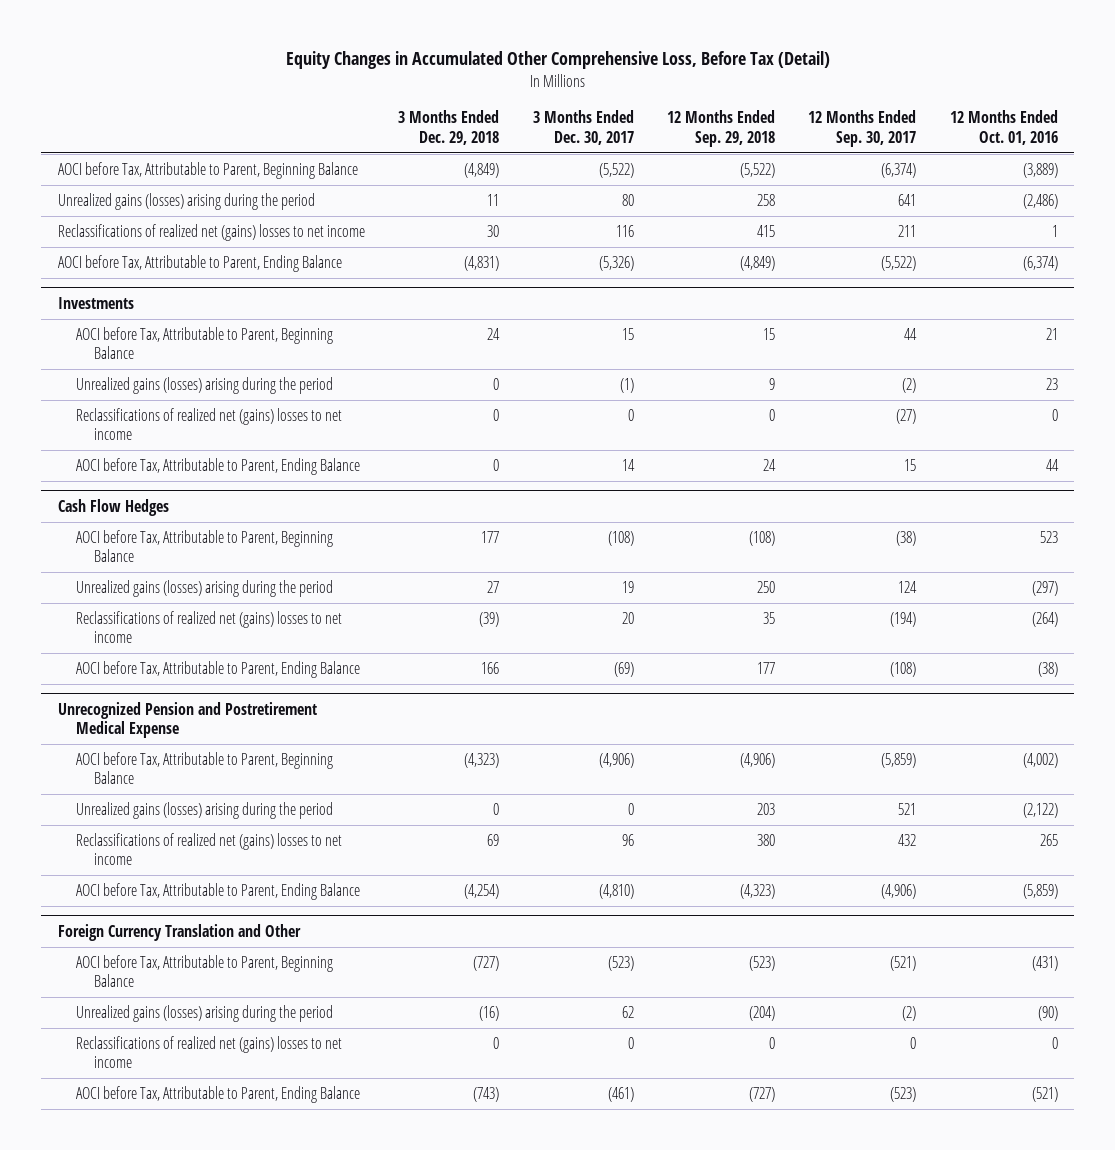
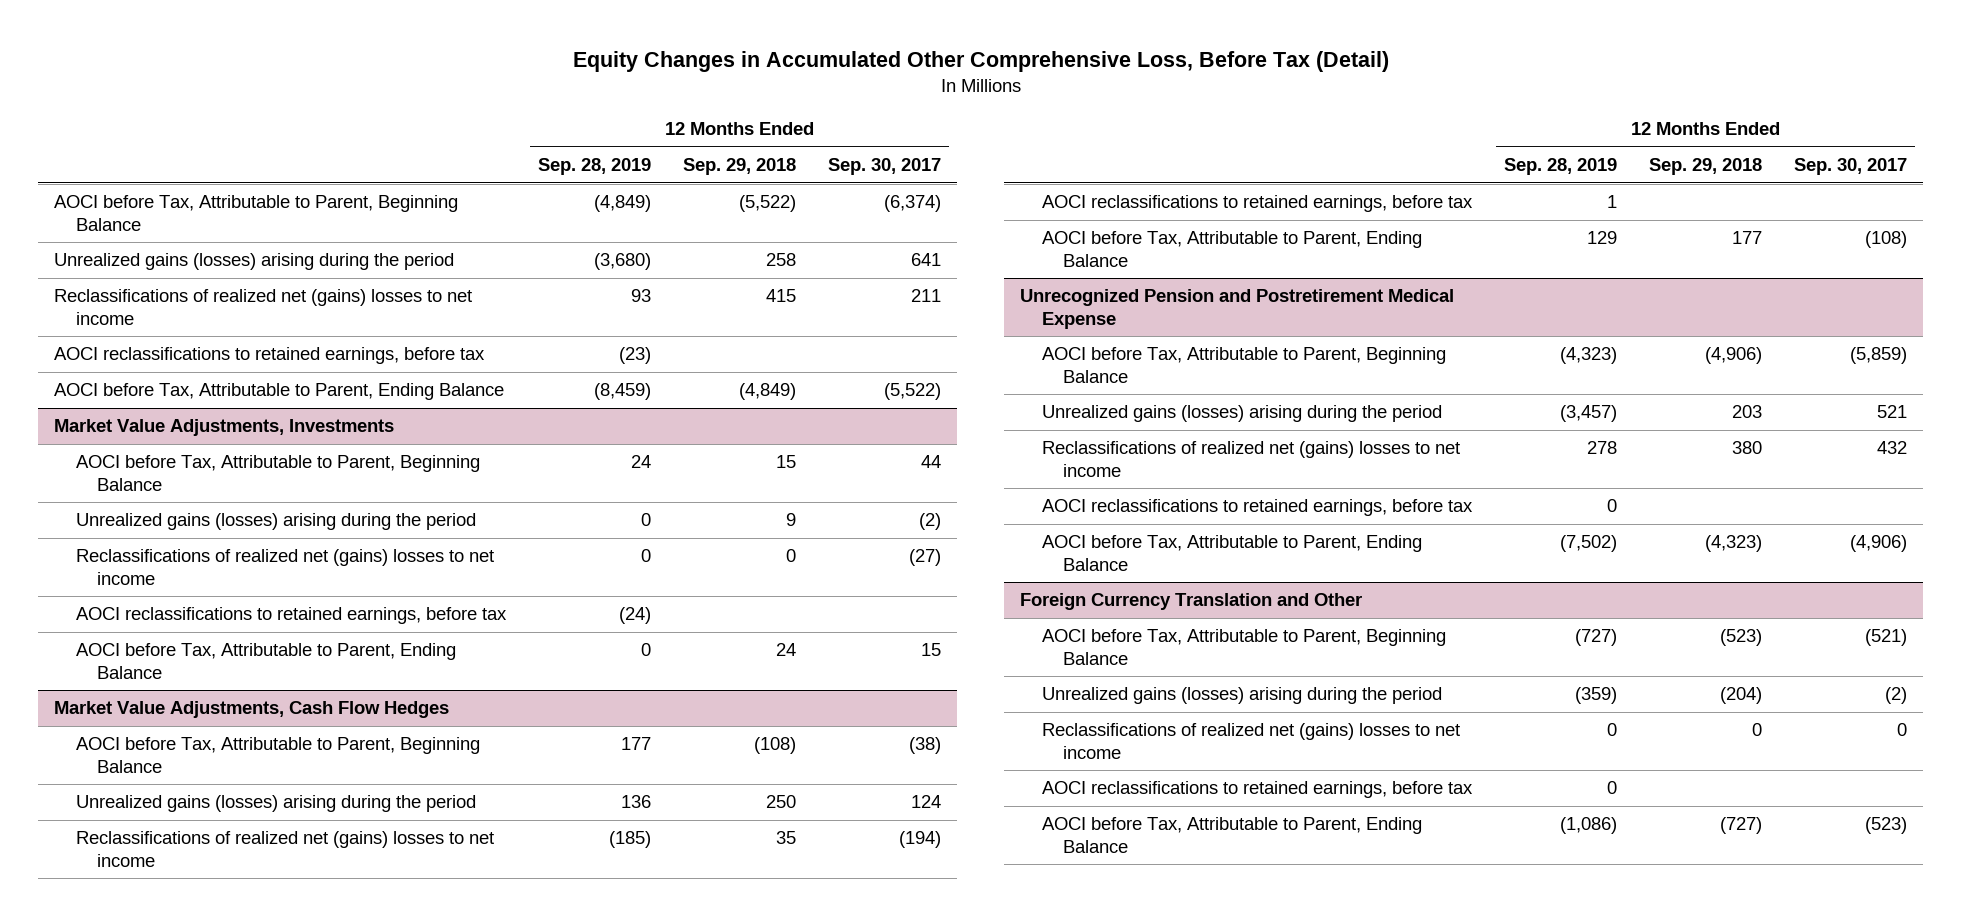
- | 3 Months Ended Dec. 29, 2018 | 3 Months Ended Dec. 30, 2017 | 12 Months Ended Sep. 29, 2018 | 12 Months Ended Sep. 30, 2017 | 12 Months Ended Oct. 01, 2016
+ | 12 Months Ended Sep. 28, 2019 | 12 Months Ended Sep. 29, 2018 | 12 Months Ended Sep. 30, 2017
+ AOCI reclassifications to retained earnings, before tax | (23) | |
- Investments
+ Market Value Adjustments, Investments
+ AOCI reclassifications to retained earnings, before tax | (24) | |
- Cash Flow Hedges
+ Market Value Adjustments, Cash Flow Hedges
+ AOCI reclassifications to retained earnings, before tax | 1 | |
@ Unrecognized Pension and Postretirement Medical Expense
+ AOCI reclassifications to retained earnings, before tax | 0 | |
@ Foreign Currency Translation and Other
+ AOCI reclassifications to retained earnings, before tax | 0 | |

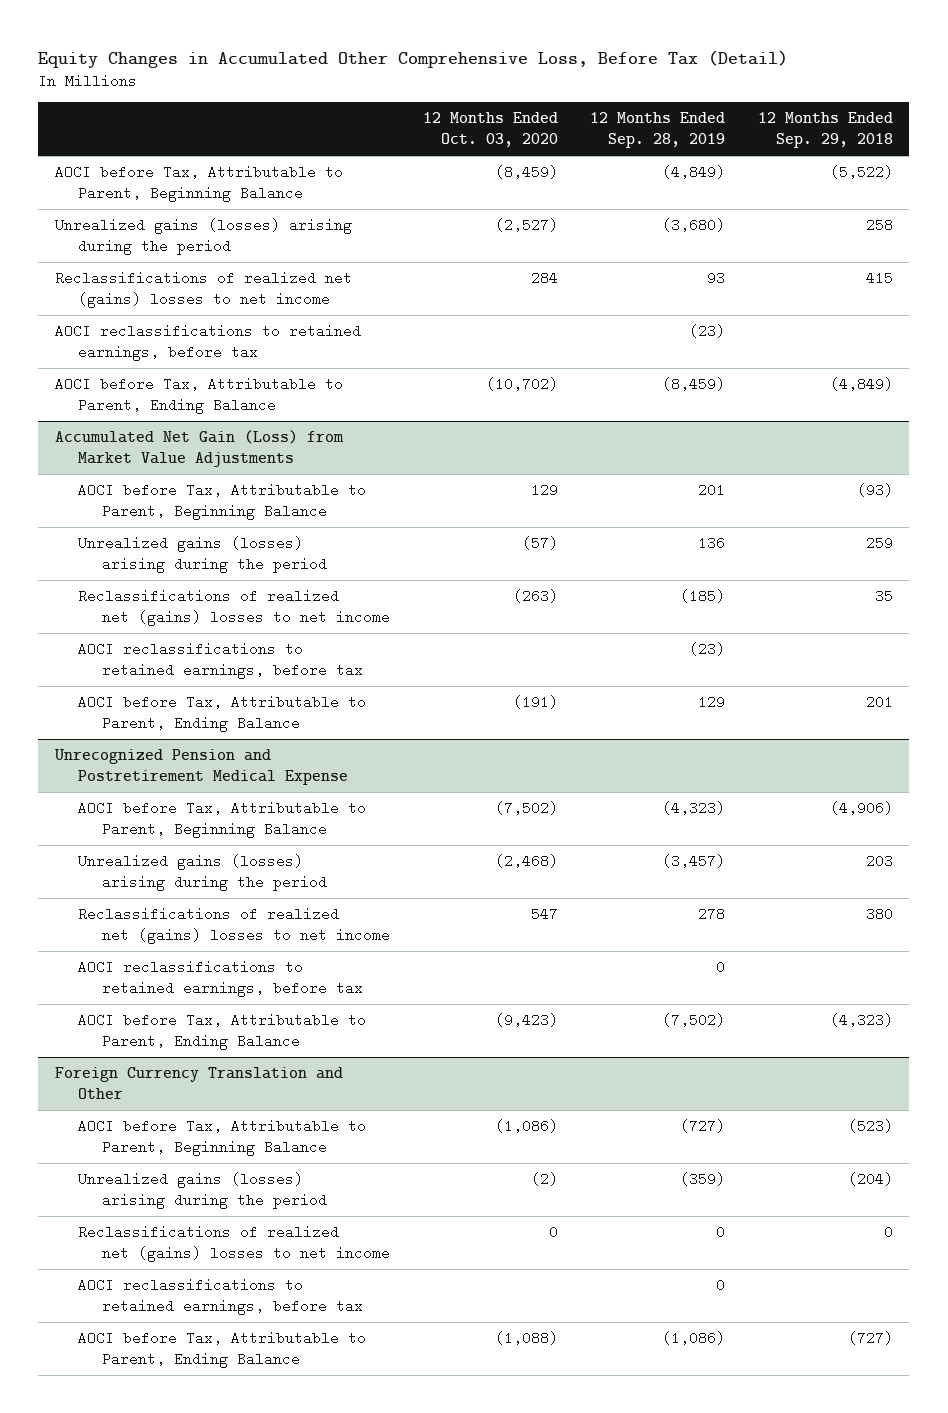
- | 12 Months Ended Sep. 28, 2019 | 12 Months Ended Sep. 29, 2018 | 12 Months Ended Sep. 30, 2017
+ | 12 Months Ended Oct. 03, 2020 | 12 Months Ended Sep. 28, 2019 | 12 Months Ended Sep. 29, 2018
- Market Value Adjustments, Investments
- AOCI before Tax, Attributable to Parent, Beginning Balance | 24 | 15 | 44
- Unrealized gains (losses) arising during the period | 0 | 9 | (2)
- Reclassifications of realized net (gains) losses to net income | 0 | 0 | (27)
- AOCI reclassifications to retained earnings, before tax | (24) | |
- AOCI before Tax, Attributable to Parent, Ending Balance | 0 | 24 | 15
- Market Value Adjustments, Cash Flow Hedges
- AOCI before Tax, Attributable to Parent, Beginning Balance | 177 | (108) | (38)
- Unrealized gains (losses) arising during the period | 136 | 250 | 124
+ Accumulated Net Gain (Loss) from Market Value Adjustments
+ AOCI before Tax, Attributable to Parent, Beginning Balance | 129 | 201 | (93)
+ Unrealized gains (losses) arising during the period | (57) | 136 | 259
- AOCI reclassifications to retained earnings, before tax | 1 | |
- AOCI before Tax, Attributable to Parent, Ending Balance | 129 | 177 | (108)
+ AOCI reclassifications to retained earnings, before tax | | (23) |
+ AOCI before Tax, Attributable to Parent, Ending Balance | (191) | 129 | 201

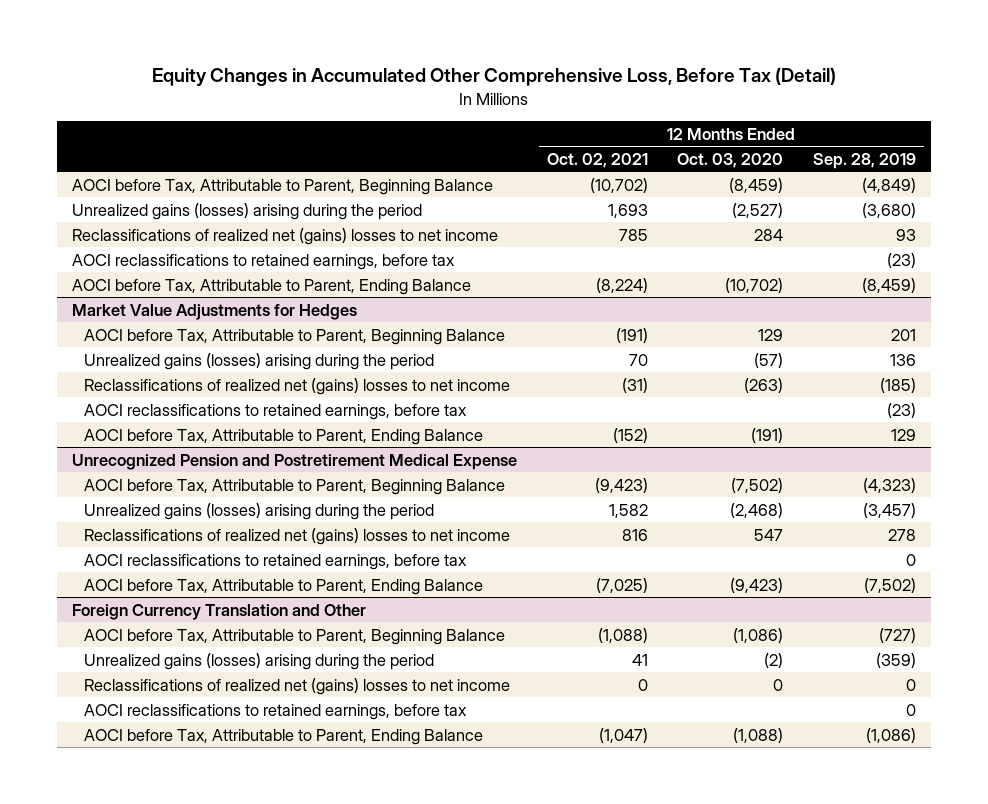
- | 12 Months Ended Oct. 03, 2020 | 12 Months Ended Sep. 28, 2019 | 12 Months Ended Sep. 29, 2018
+ | 12 Months Ended Oct. 02, 2021 | 12 Months Ended Oct. 03, 2020 | 12 Months Ended Sep. 28, 2019
- Accumulated Net Gain (Loss) from Market Value Adjustments
+ Market Value Adjustments for Hedges

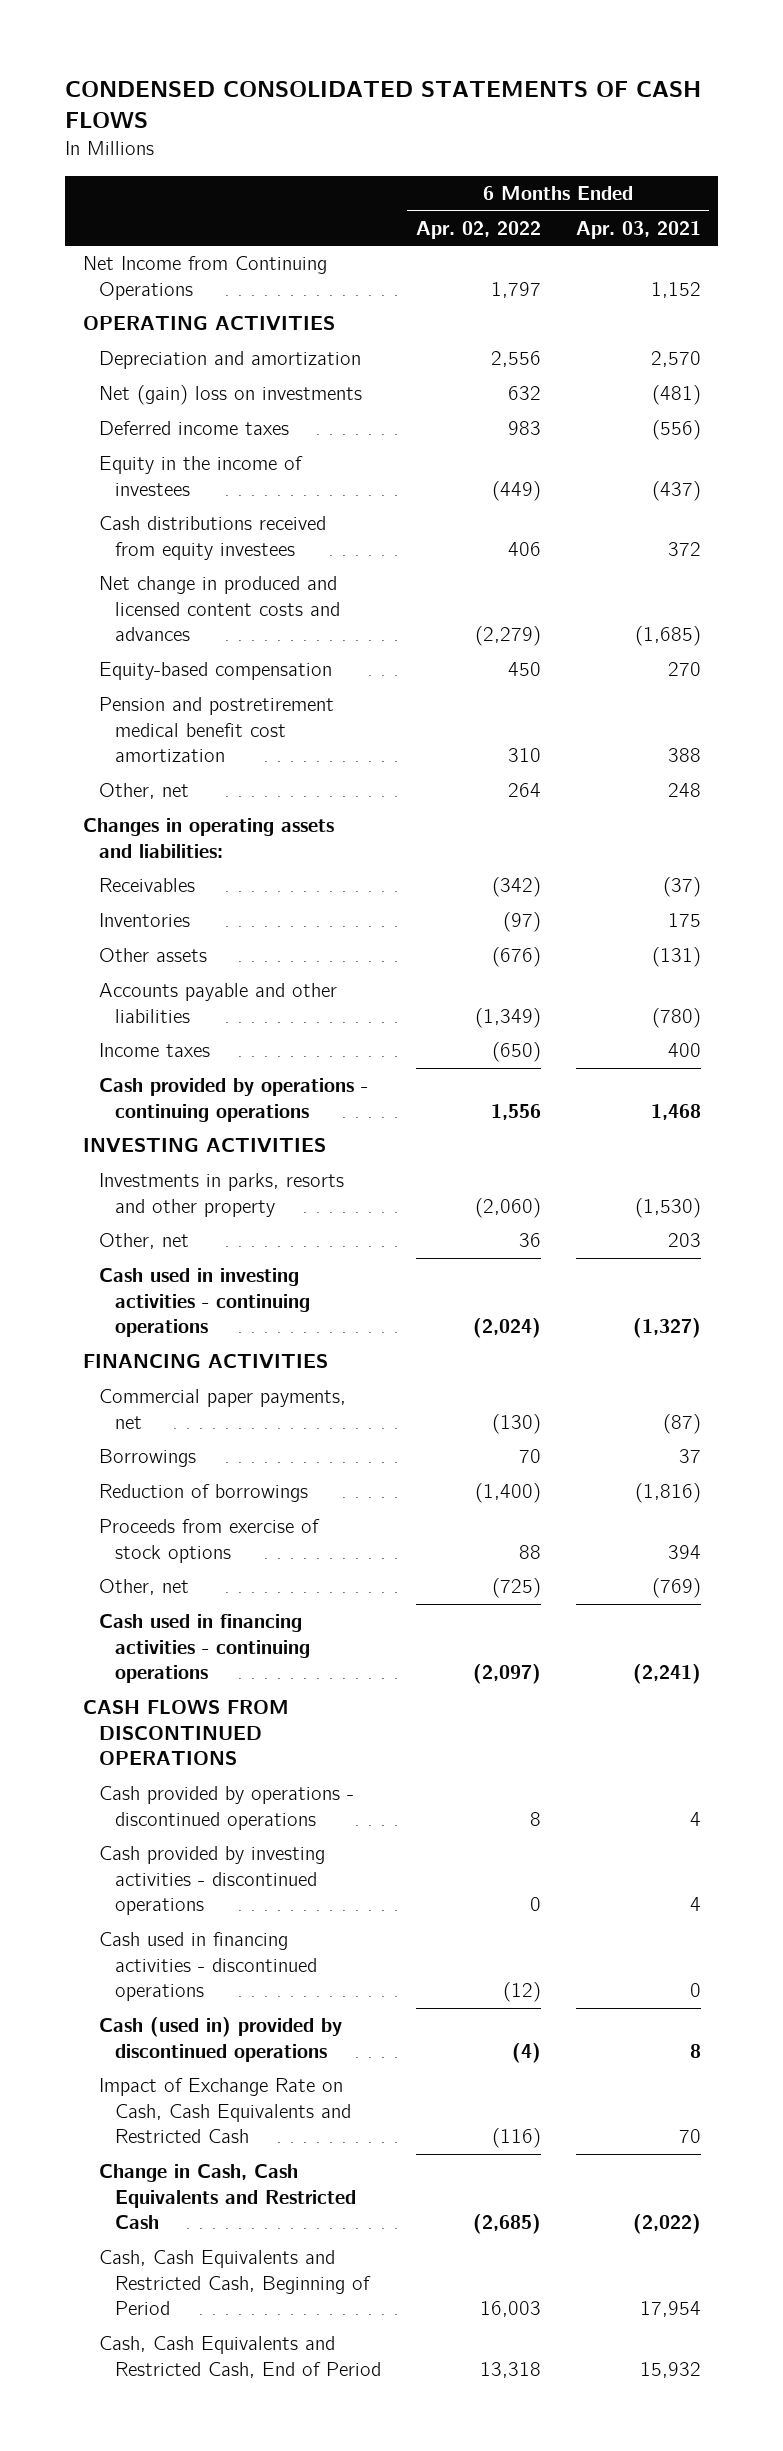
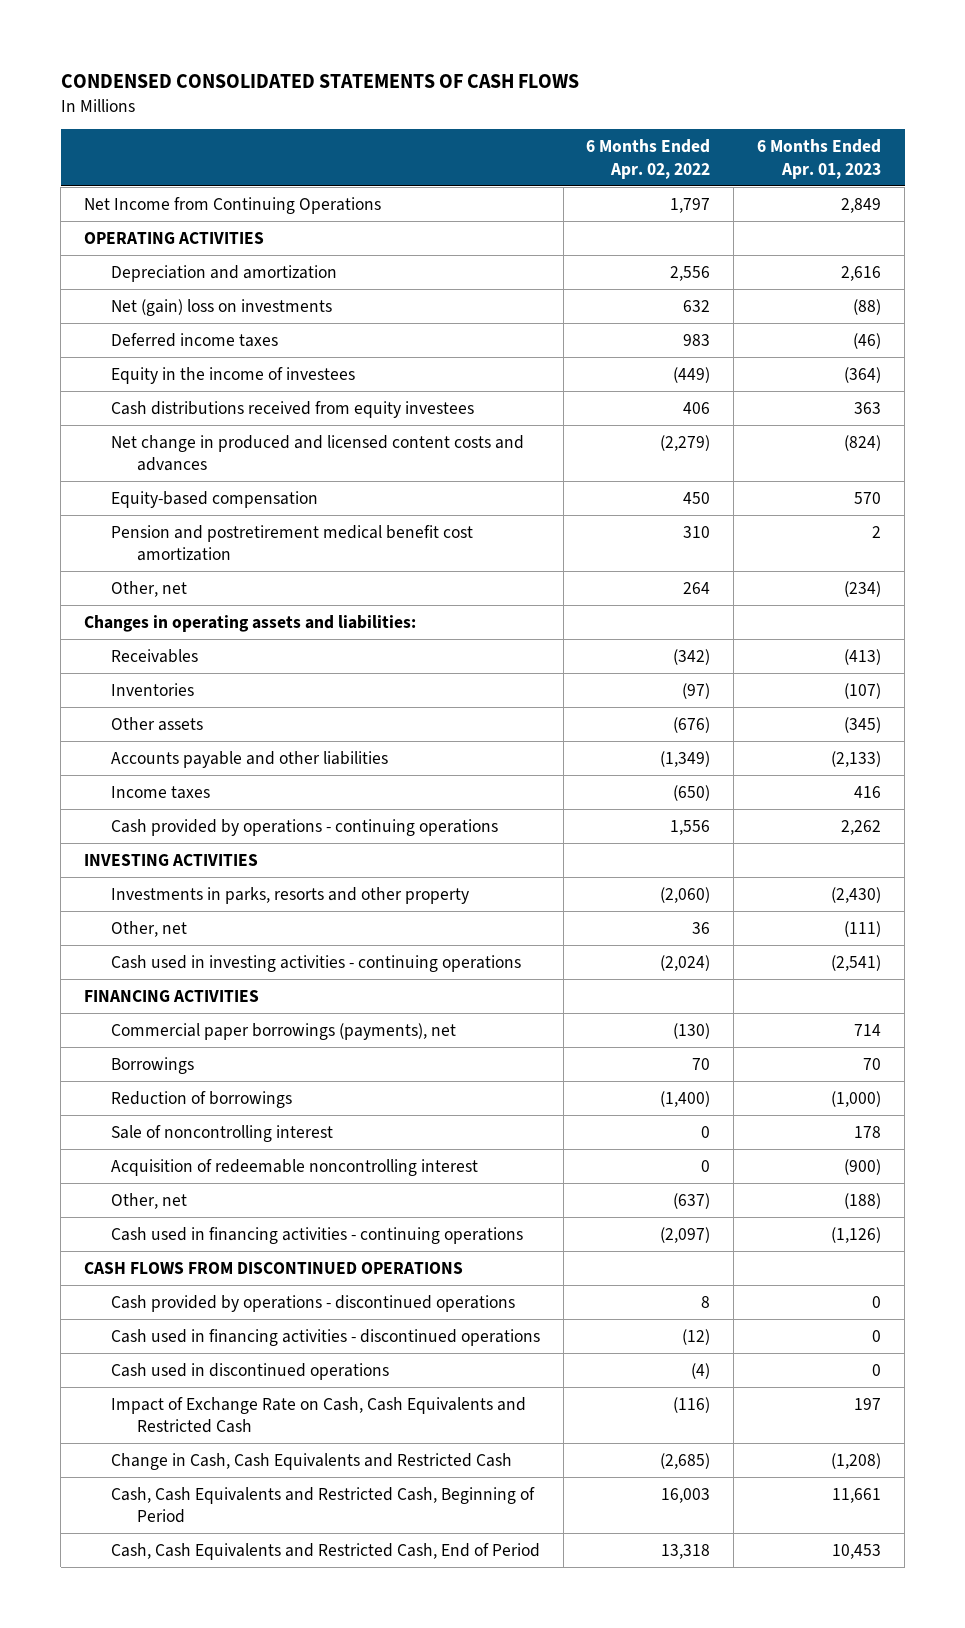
- | 6 Months Ended Apr. 02, 2022 | 6 Months Ended Apr. 03, 2021
+ | 6 Months Ended Apr. 02, 2022 | 6 Months Ended Apr. 01, 2023
- Commercial paper payments, net | (130) | (87)
+ Commercial paper borrowings (payments), net | (130) | 714
- Proceeds from exercise of stock options | 88 | 394
- Other, net | (725) | (769)
+ Sale of noncontrolling interest | 0 | 178
+ Acquisition of redeemable noncontrolling interest | 0 | (900)
+ Other, net | (637) | (188)
- Cash provided by investing activities - discontinued operations | 0 | 4
- Cash (used in) provided by discontinued operations | (4) | 8
+ Cash used in discontinued operations | (4) | 0

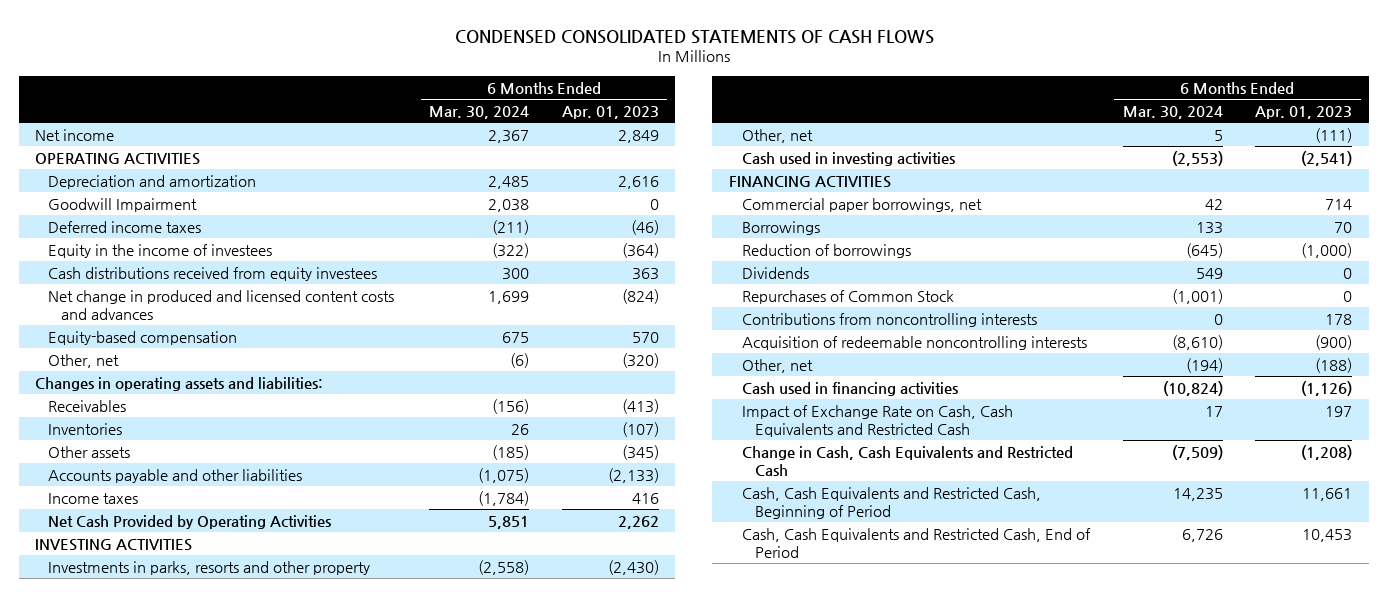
- | 6 Months Ended Apr. 02, 2022 | 6 Months Ended Apr. 01, 2023
+ | 6 Months Ended Mar. 30, 2024 | 6 Months Ended Apr. 01, 2023
- Net Income from Continuing Operations | 1,797 | 2,849
+ Net income | 2,367 | 2,849
- Net (gain) loss on investments | 632 | (88)
+ Goodwill Impairment | 2,038 | 0
- Pension and postretirement medical benefit cost amortization | 310 | 2
- Other, net | 264 | (234)
+ Other, net | (6) | (320)
- Cash provided by operations - continuing operations | 1,556 | 2,262
+ Net Cash Provided by Operating Activities | 5,851 | 2,262
- Cash used in investing activities - continuing operations | (2,024) | (2,541)
+ Cash used in investing activities | (2,553) | (2,541)
- Commercial paper borrowings (payments), net | (130) | 714
+ Commercial paper borrowings, net | 42 | 714
- Sale of noncontrolling interest | 0 | 178
- Acquisition of redeemable noncontrolling interest | 0 | (900)
+ Dividends | 549 | 0
+ Repurchases of Common Stock | (1,001) | 0
+ Contributions from noncontrolling interests | 0 | 178
+ Acquisition of redeemable noncontrolling interests | (8,610) | (900)
- Cash used in financing activities - continuing operations | (2,097) | (1,126)
- CASH FLOWS FROM DISCONTINUED OPERATIONS
- Cash provided by operations - discontinued operations | 8 | 0
- Cash used in financing activities - discontinued operations | (12) | 0
- Cash used in discontinued operations | (4) | 0
+ Cash used in financing activities | (10,824) | (1,126)

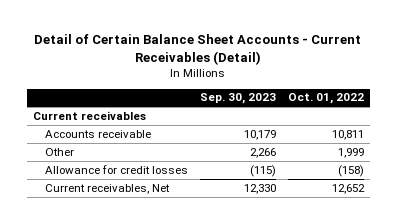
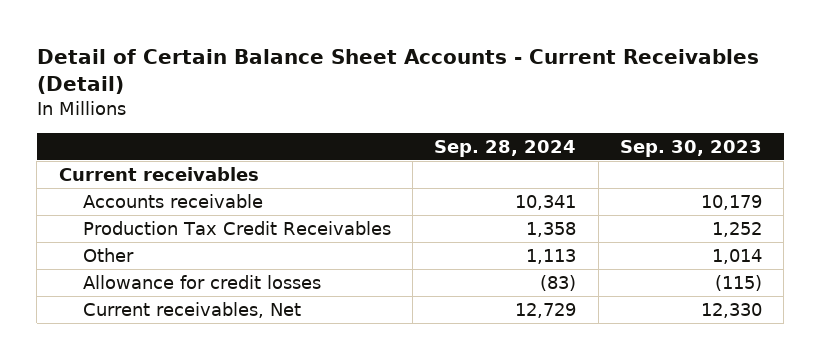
- | Sep. 30, 2023 | Oct. 01, 2022
+ | Sep. 28, 2024 | Sep. 30, 2023
- Other | 2,266 | 1,999
+ Production Tax Credit Receivables | 1,358 | 1,252
+ Other | 1,113 | 1,014

